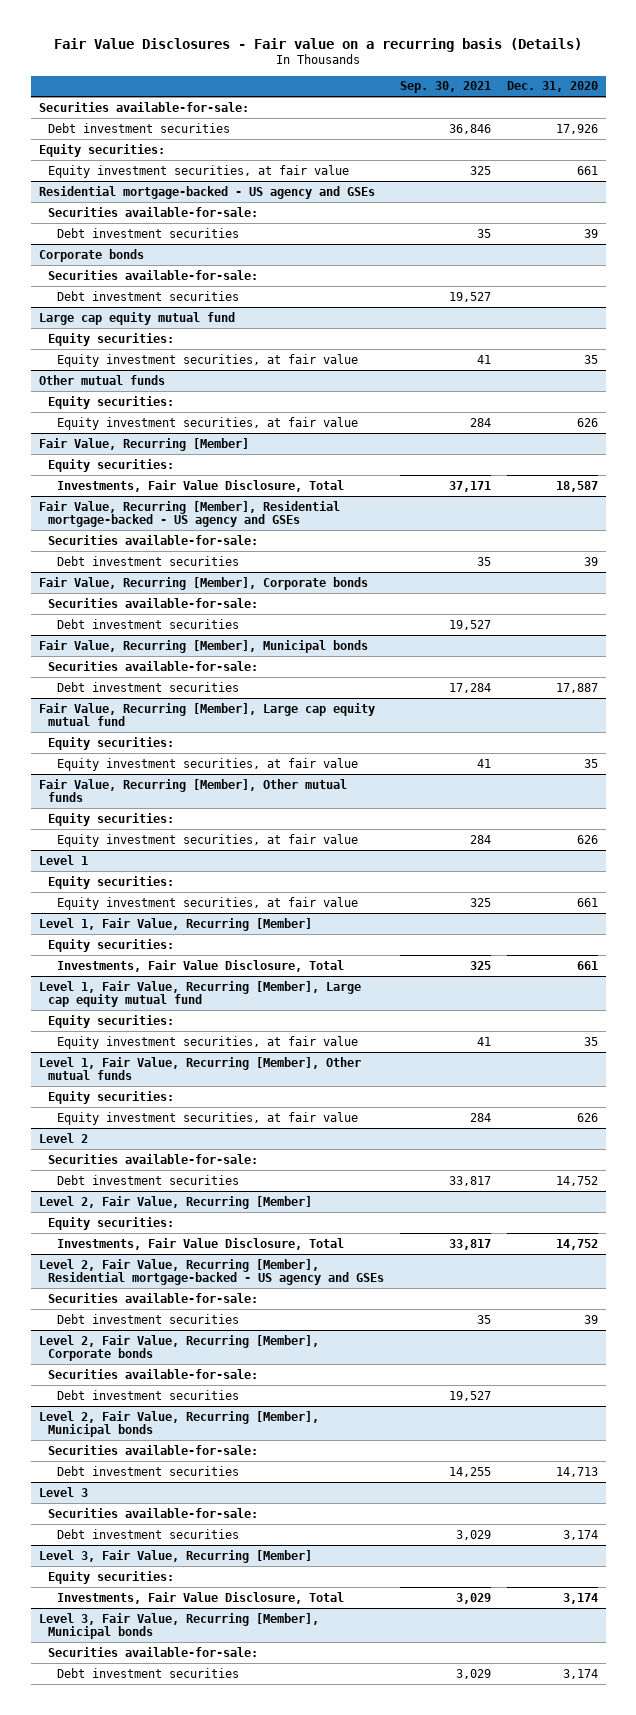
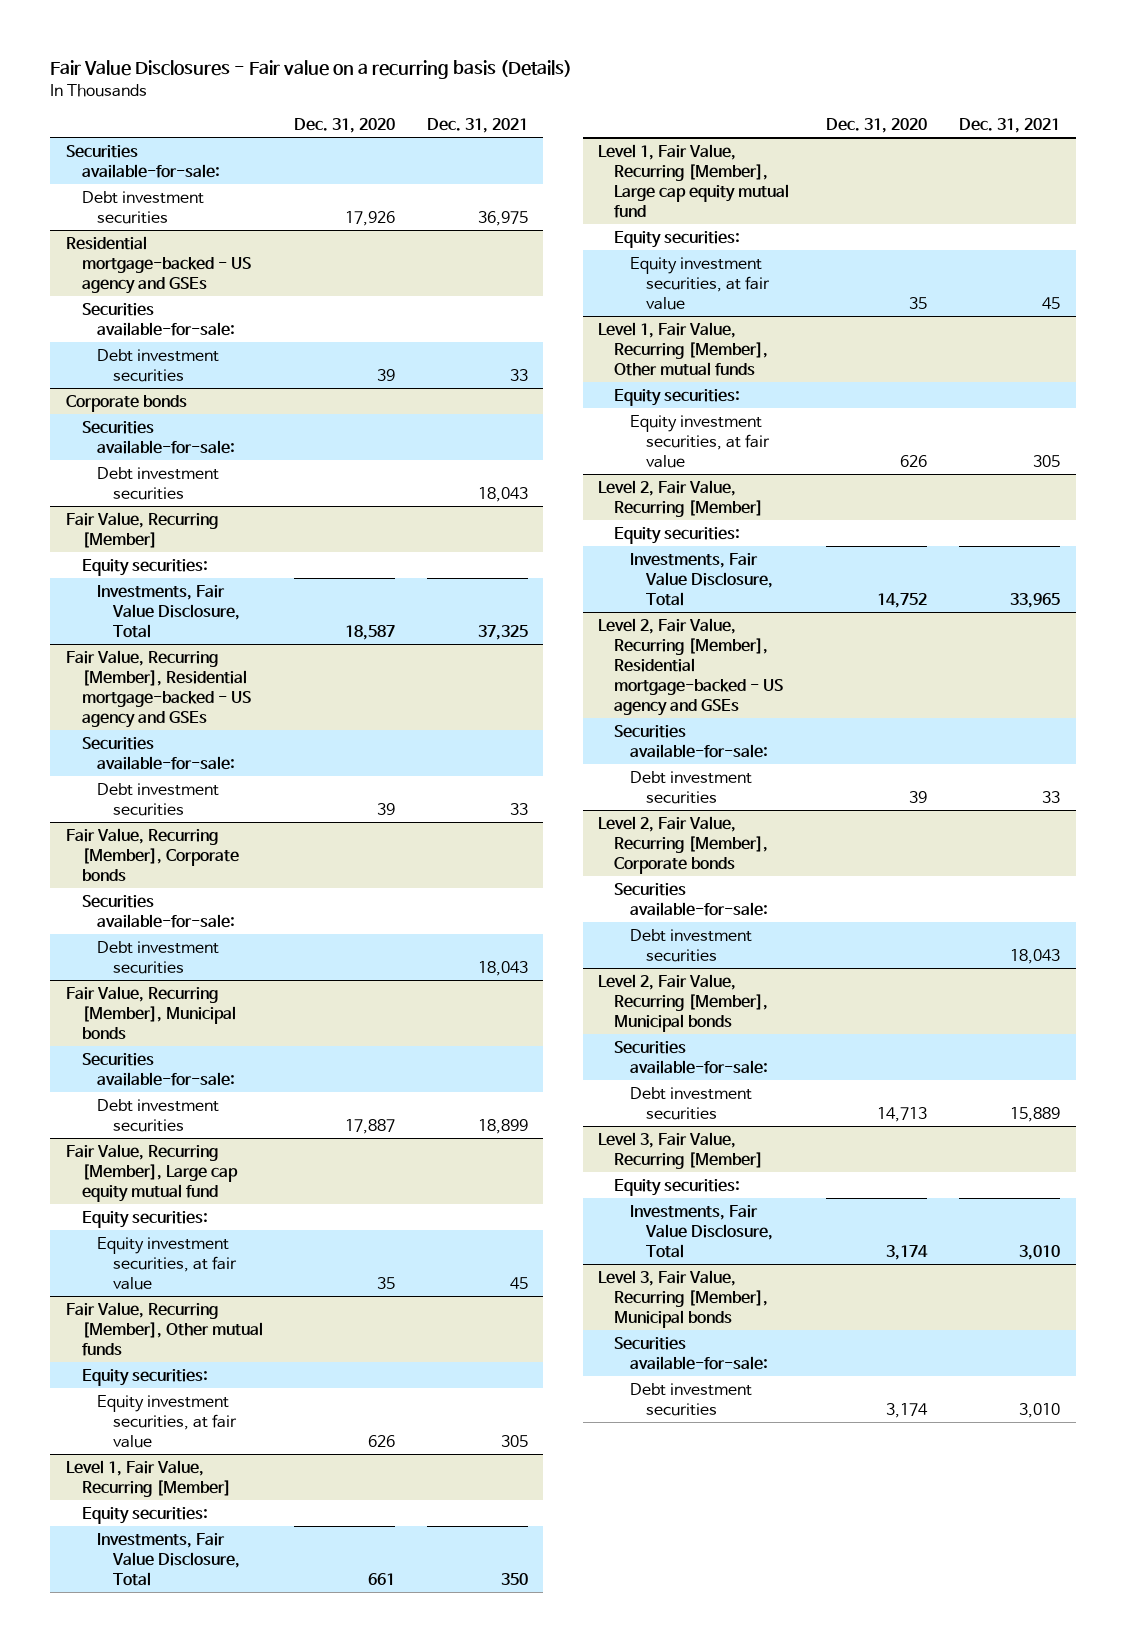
- | Sep. 30, 2021 | Dec. 31, 2020
+ | Dec. 31, 2020 | Dec. 31, 2021
- Equity securities:
- Equity investment securities, at fair value | 325 | 661
- Large cap equity mutual fund
- Equity securities:
- Equity investment securities, at fair value | 41 | 35
- Other mutual funds
- Equity securities:
- Equity investment securities, at fair value | 284 | 626
- Level 1
- Equity securities:
- Equity investment securities, at fair value | 325 | 661
- Level 2
- Securities available-for-sale:
- Debt investment securities | 33,817 | 14,752
- Level 3
- Securities available-for-sale:
- Debt investment securities | 3,029 | 3,174

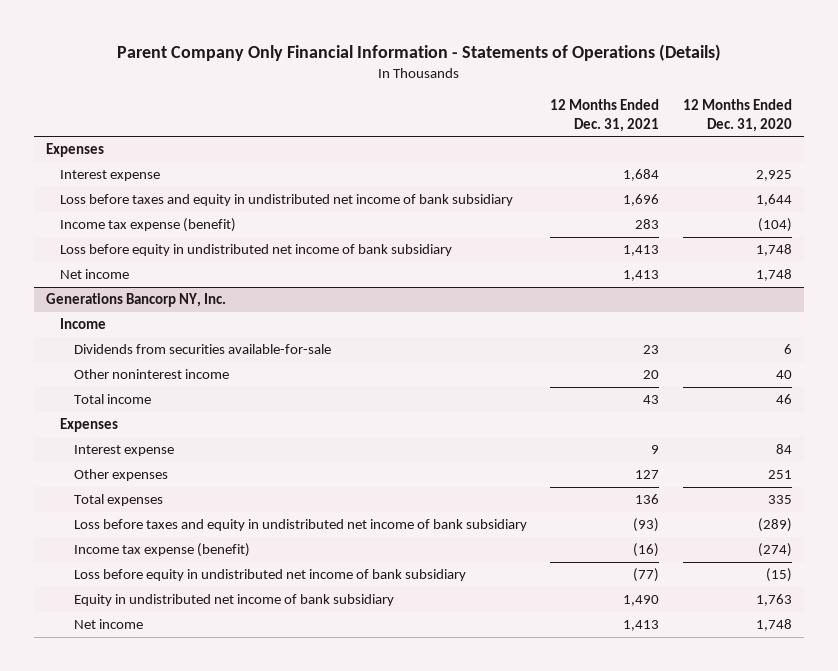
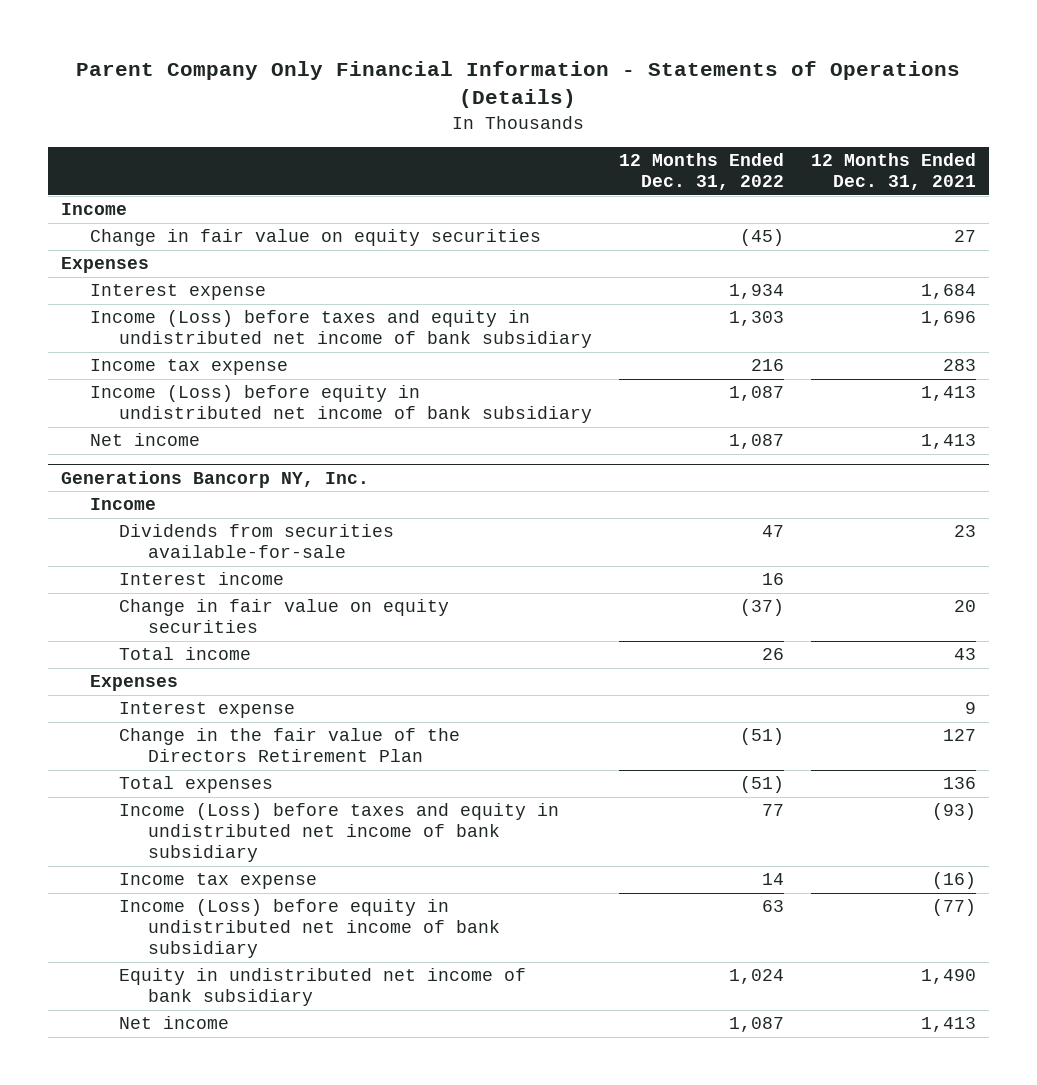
- | 12 Months Ended Dec. 31, 2021 | 12 Months Ended Dec. 31, 2020
+ | 12 Months Ended Dec. 31, 2022 | 12 Months Ended Dec. 31, 2021
+ Income
+ Change in fair value on equity securities | (45) | 27
- Loss before taxes and equity in undistributed net income of bank subsidiary | 1,696 | 1,644
- Income tax expense (benefit) | 283 | (104)
- Loss before equity in undistributed net income of bank subsidiary | 1,413 | 1,748
+ Income (Loss) before taxes and equity in undistributed net income of bank subsidiary | 1,303 | 1,696
+ Income tax expense | 216 | 283
+ Income (Loss) before equity in undistributed net income of bank subsidiary | 1,087 | 1,413
@ Generations Bancorp NY, Inc.
- Other noninterest income | 20 | 40
+ Interest income | 16 |
+ Change in fair value on equity securities | (37) | 20
- Other expenses | 127 | 251
+ Change in the fair value of the Directors Retirement Plan | (51) | 127
- Loss before taxes and equity in undistributed net income of bank subsidiary | (93) | (289)
- Income tax expense (benefit) | (16) | (274)
- Loss before equity in undistributed net income of bank subsidiary | (77) | (15)
+ Income (Loss) before taxes and equity in undistributed net income of bank subsidiary | 77 | (93)
+ Income tax expense | 14 | (16)
+ Income (Loss) before equity in undistributed net income of bank subsidiary | 63 | (77)

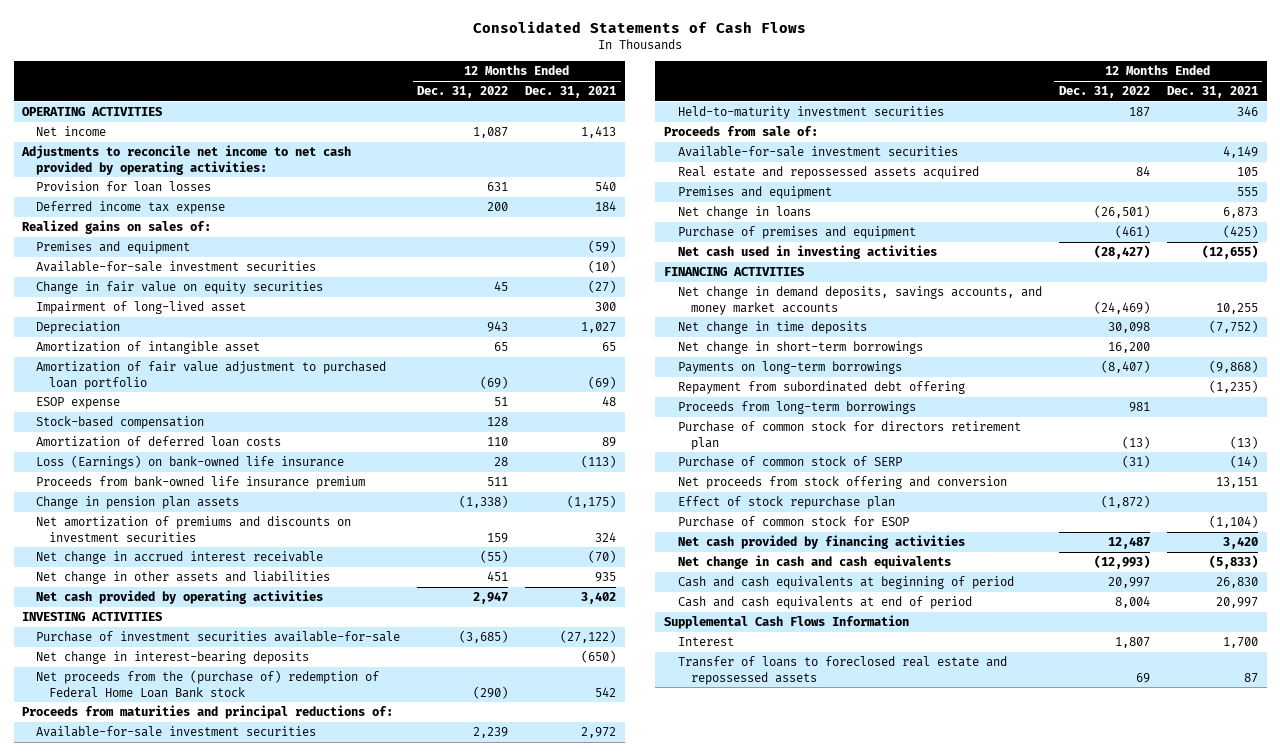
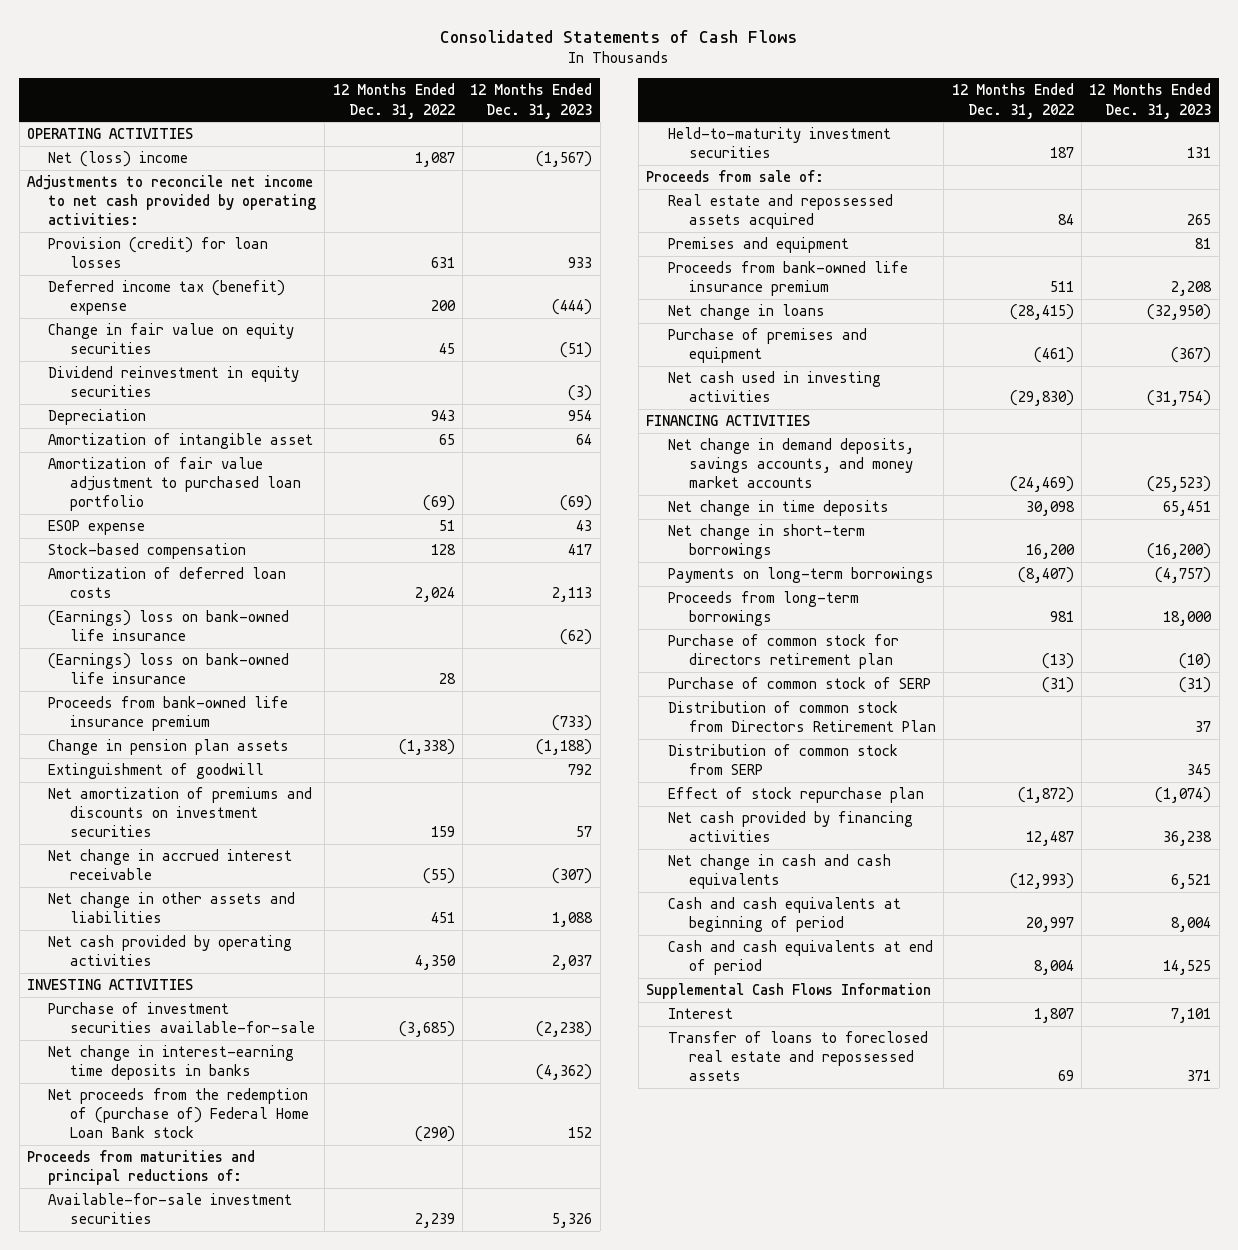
- | 12 Months Ended Dec. 31, 2022 | 12 Months Ended Dec. 31, 2021
+ | 12 Months Ended Dec. 31, 2022 | 12 Months Ended Dec. 31, 2023
- Net income | 1,087 | 1,413
+ Net (loss) income | 1,087 | (1,567)
- Provision for loan losses | 631 | 540
- Deferred income tax expense | 200 | 184
- Realized gains on sales of:
- Premises and equipment | | (59)
- Available-for-sale investment securities | | (10)
+ Provision (credit) for loan losses | 631 | 933
+ Deferred income tax (benefit) expense | 200 | (444)
- Impairment of long-lived asset | | 300
+ Dividend reinvestment in equity securities | | (3)
- Amortization of deferred loan costs | 110 | 89
- Loss (Earnings) on bank-owned life insurance | 28 | (113)
+ Amortization of deferred loan costs | 2,024 | 2,113
+ (Earnings) loss on bank-owned life insurance | | (62)
+ (Earnings) loss on bank-owned life insurance | 28 |
+ Proceeds from bank-owned life insurance premium | | (733)
+ Extinguishment of goodwill | | 792
- Net cash provided by operating activities | 2,947 | 3,402
+ Net cash provided by operating activities | 4,350 | 2,037
- Net change in interest-bearing deposits | | (650)
- Net proceeds from the (purchase of) redemption of Federal Home Loan Bank stock | (290) | 542
+ Net change in interest-earning time deposits in banks | | (4,362)
+ Net proceeds from the redemption of (purchase of) Federal Home Loan Bank stock | (290) | 152
- Available-for-sale investment securities | | 4,149
- Net change in loans | (26,501) | 6,873
moved down: Proceeds from bank-owned life insurance premium | 511 | 2,208
+ Net change in loans | (28,415) | (32,950)
- Net cash used in investing activities | (28,427) | (12,655)
+ Net cash used in investing activities | (29,830) | (31,754)
- Repayment from subordinated debt offering | | (1,235)
- Net proceeds from stock offering and conversion | | 13,151
+ Distribution of common stock from Directors Retirement Plan | | 37
+ Distribution of common stock from SERP | | 345
- Purchase of common stock for ESOP | | (1,104)

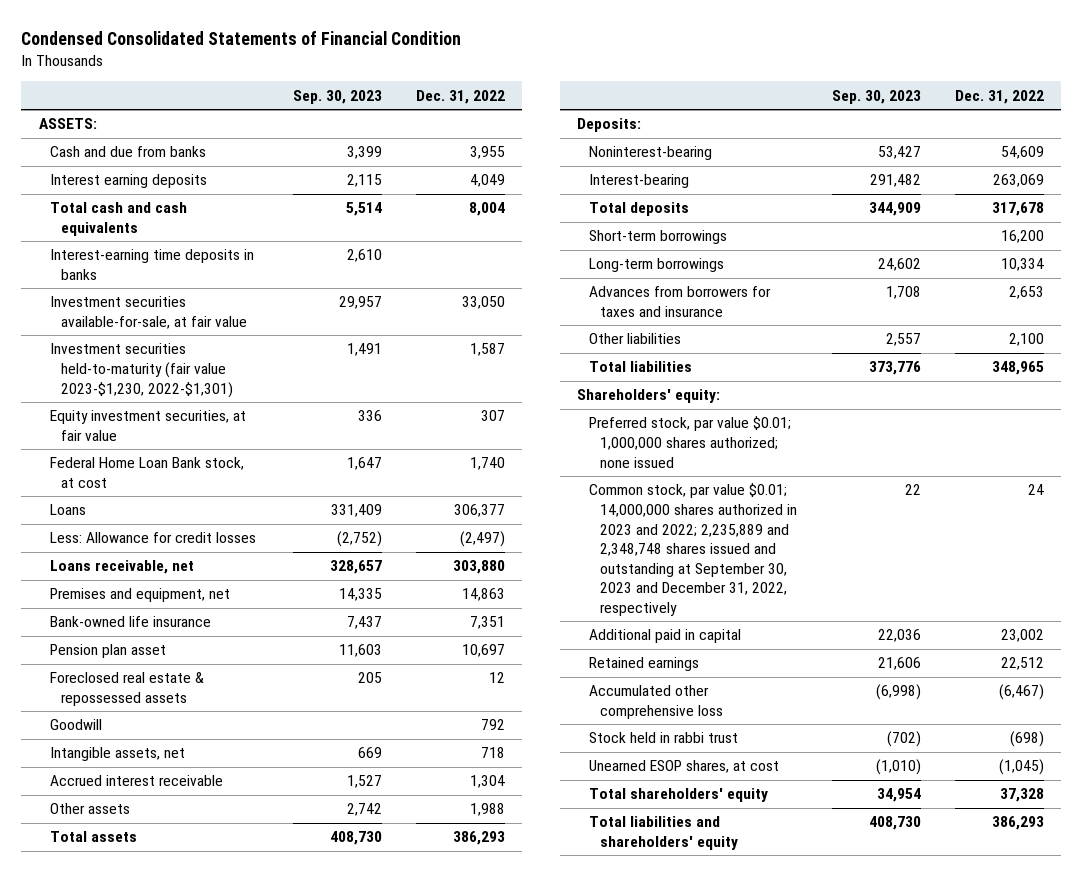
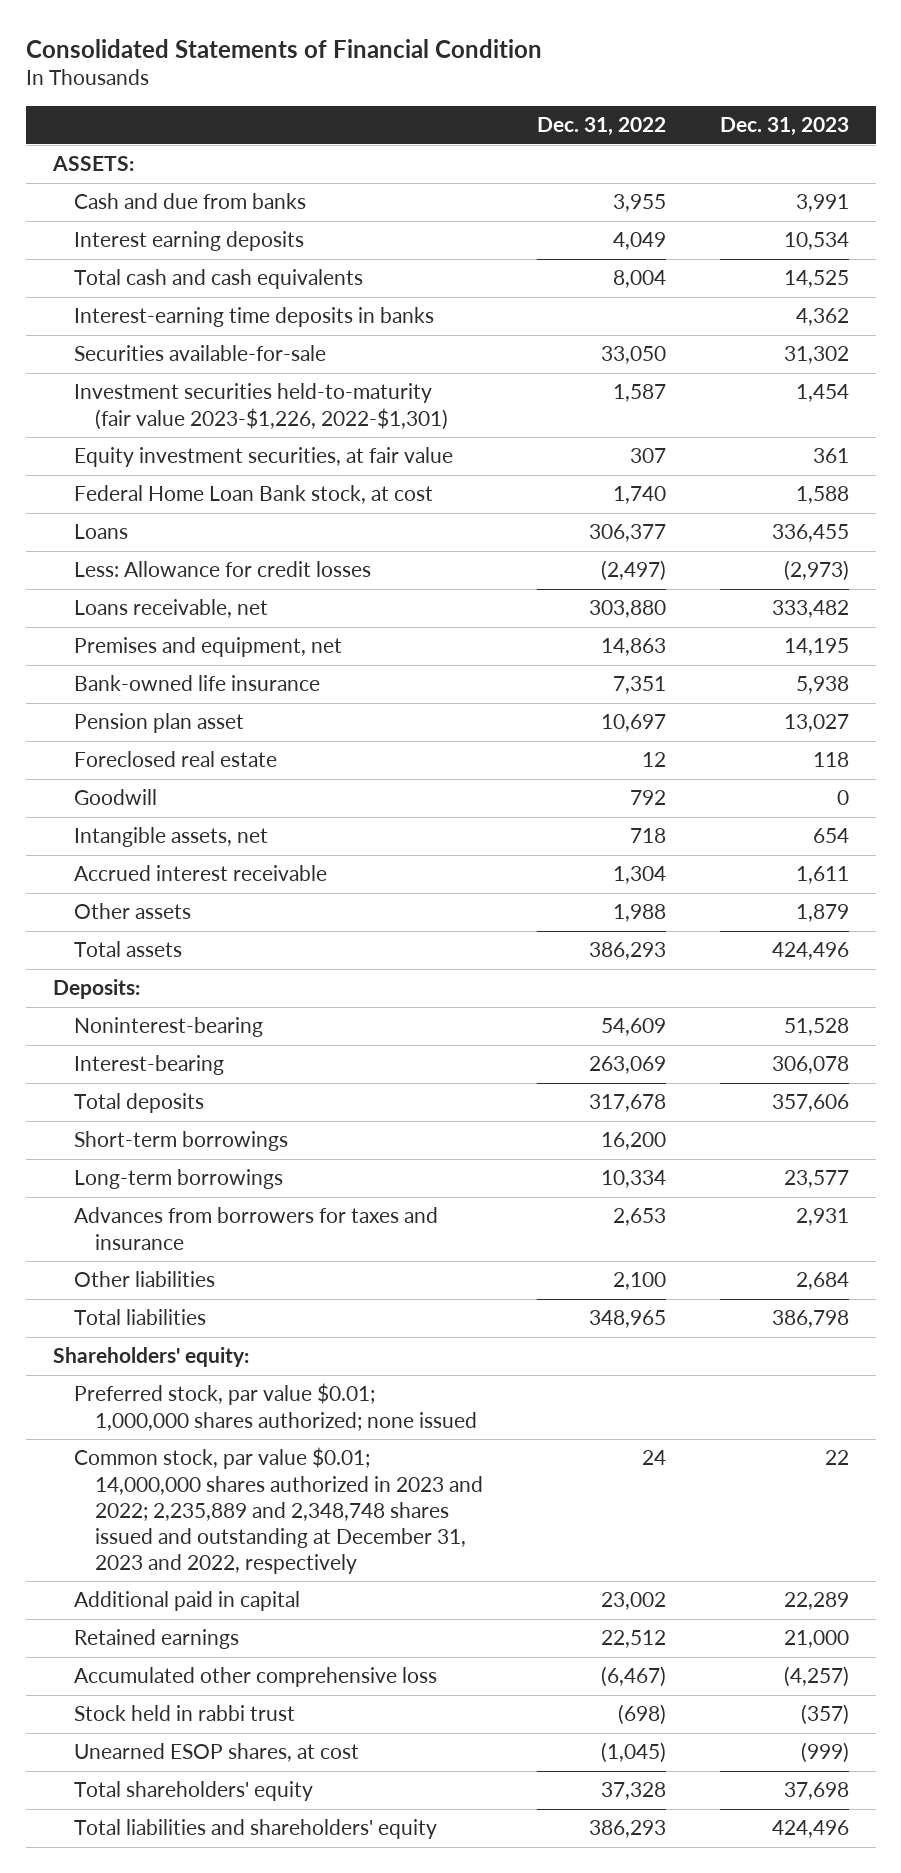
- Condensed Consolidated Statements of Financial Condition
+ Consolidated Statements of Financial Condition
- | Sep. 30, 2023 | Dec. 31, 2022
+ | Dec. 31, 2022 | Dec. 31, 2023
- Investment securities available-for-sale, at fair value | 29,957 | 33,050
- Investment securities held-to-maturity (fair value 2023-$1,230, 2022-$1,301) | 1,491 | 1,587
+ Securities available-for-sale | 33,050 | 31,302
+ Investment securities held-to-maturity (fair value 2023-$1,226, 2022-$1,301) | 1,587 | 1,454
- Foreclosed real estate & repossessed assets | 205 | 12
+ Foreclosed real estate | 12 | 118
- Common stock, par value $0.01; 14,000,000 shares authorized in 2023 and 2022; 2,235,889 and 2,348,748 shares issued and outstanding at September 30, 2023 and December 31, 2022, respectively | 22 | 24
+ Common stock, par value $0.01; 14,000,000 shares authorized in 2023 and 2022; 2,235,889 and 2,348,748 shares issued and outstanding at December 31, 2023 and 2022, respectively | 24 | 22

